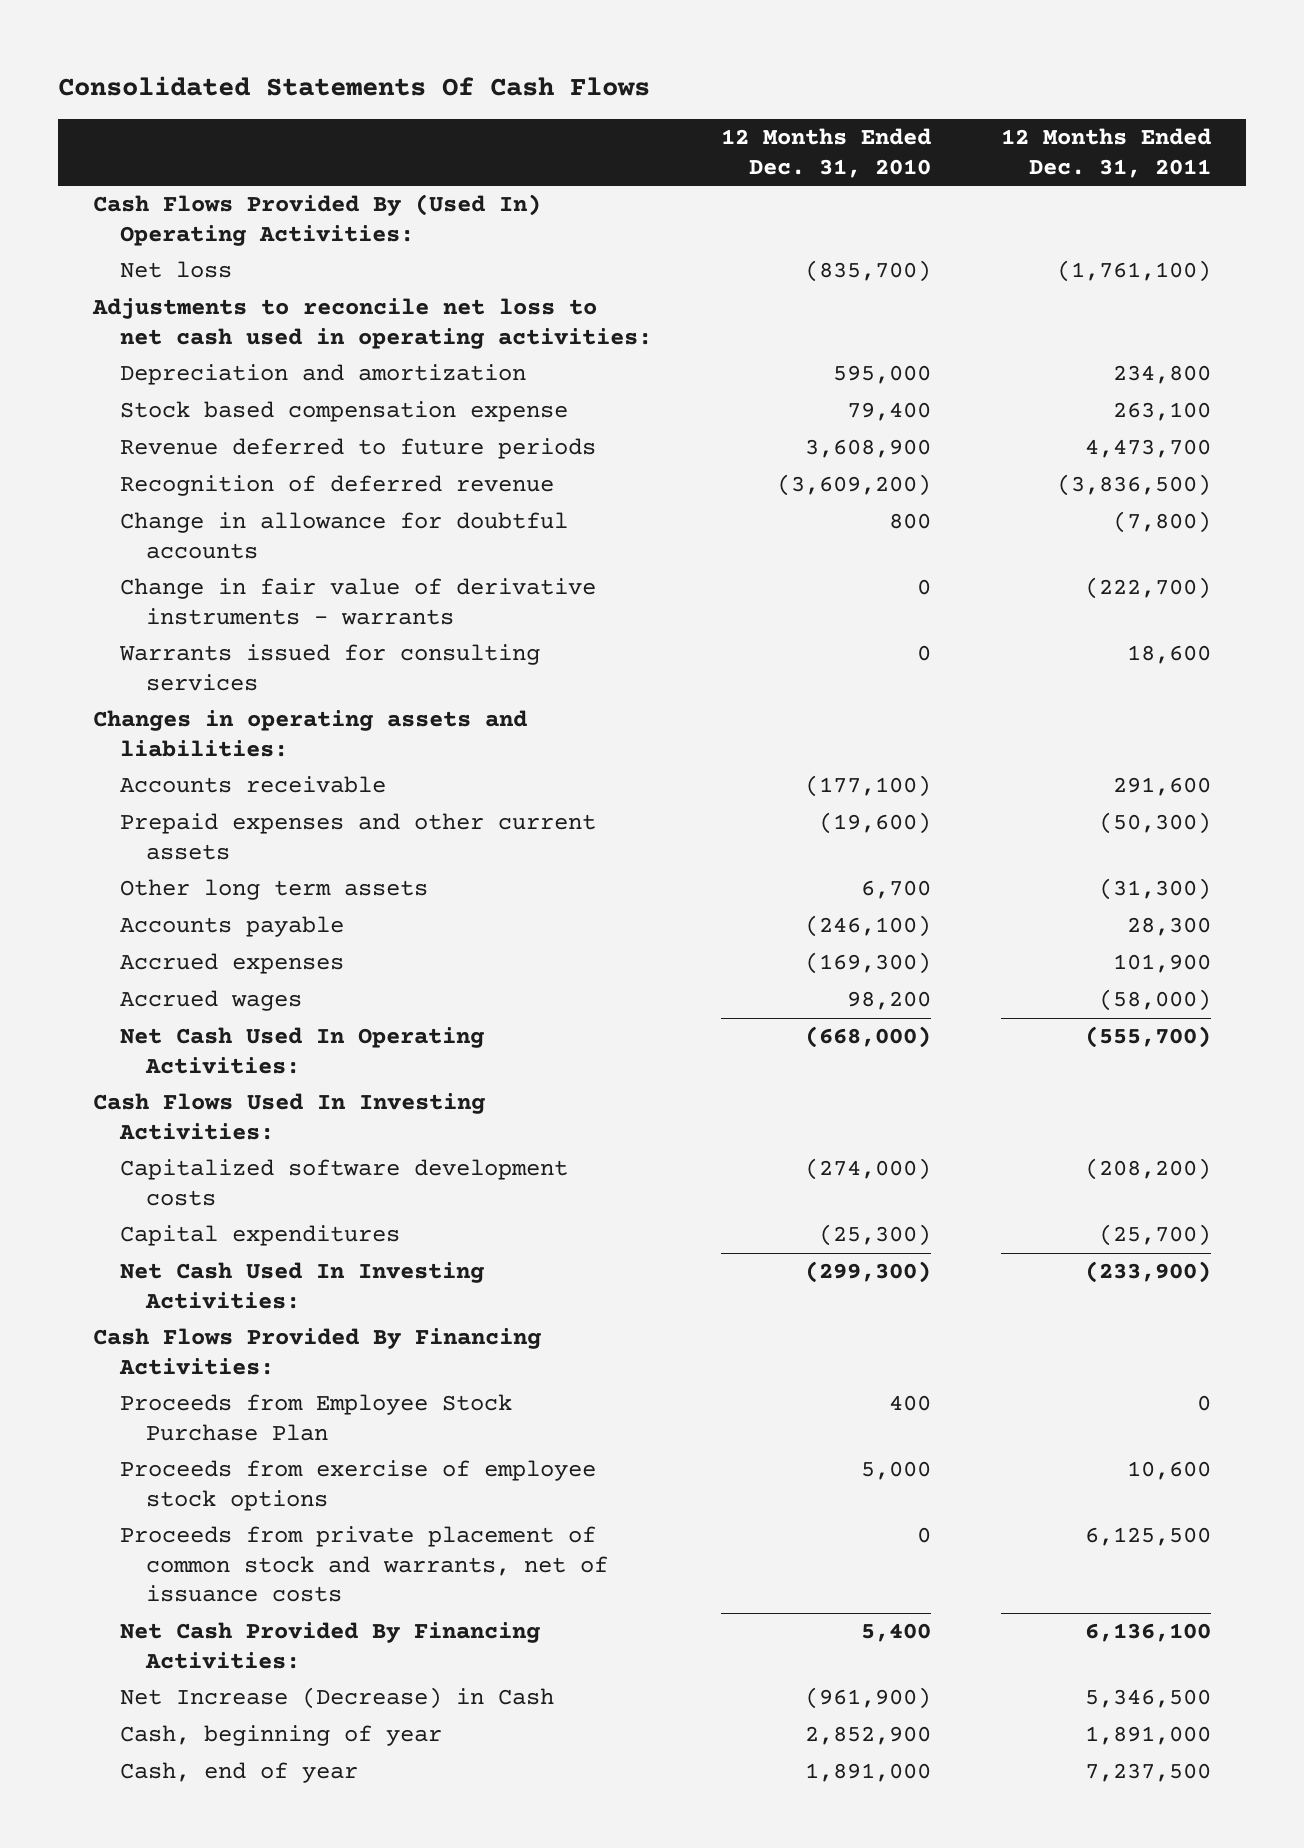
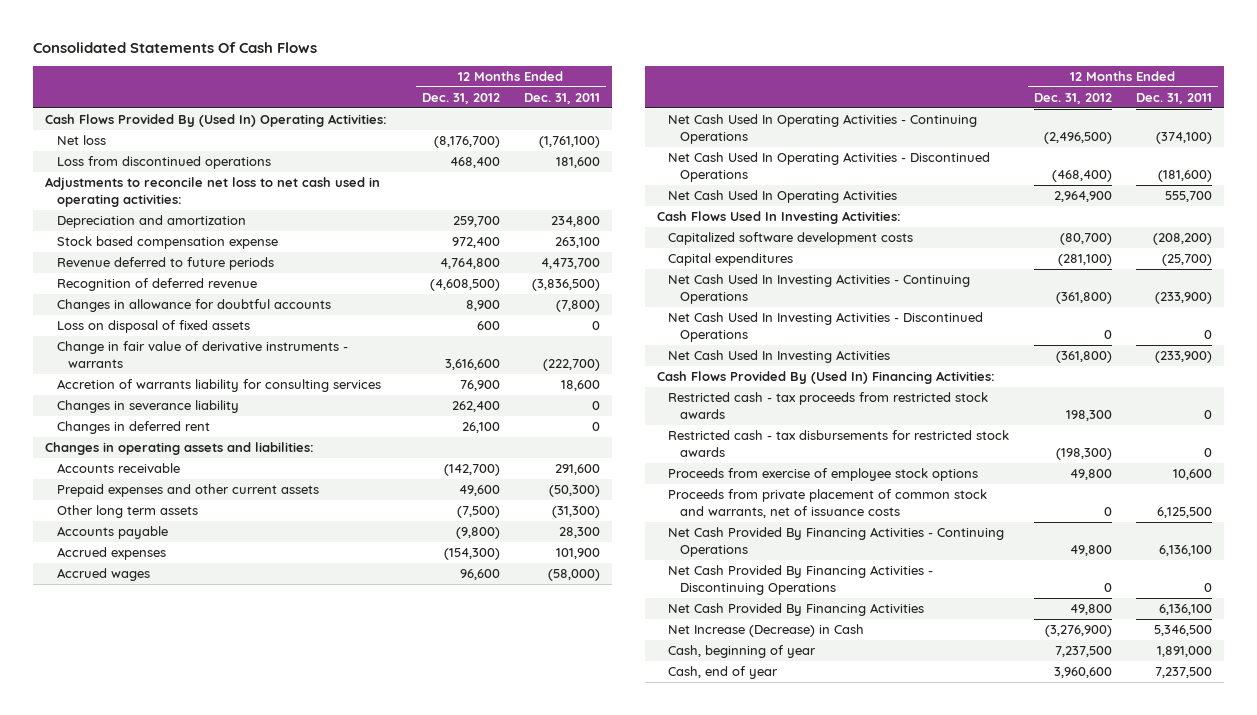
- | 12 Months Ended Dec. 31, 2010 | 12 Months Ended Dec. 31, 2011
+ | 12 Months Ended Dec. 31, 2012 | 12 Months Ended Dec. 31, 2011
+ Loss from discontinued operations | 468,400 | 181,600
- Change in allowance for doubtful accounts | 800 | (7,800)
+ Changes in allowance for doubtful accounts | 8,900 | (7,800)
+ Loss on disposal of fixed assets | 600 | 0
- Warrants issued for consulting services | 0 | 18,600
+ Accretion of warrants liability for consulting services | 76,900 | 18,600
+ Changes in severance liability | 262,400 | 0
+ Changes in deferred rent | 26,100 | 0
- Net Cash Used In Operating Activities: | (668,000) | (555,700)
+ Net Cash Used In Operating Activities - Continuing Operations | (2,496,500) | (374,100)
+ Net Cash Used In Operating Activities - Discontinued Operations | (468,400) | (181,600)
+ Net Cash Used In Operating Activities | 2,964,900 | 555,700
- Net Cash Used In Investing Activities: | (299,300) | (233,900)
- Cash Flows Provided By Financing Activities:
- Proceeds from Employee Stock Purchase Plan | 400 | 0
+ Net Cash Used In Investing Activities - Continuing Operations | (361,800) | (233,900)
+ Net Cash Used In Investing Activities - Discontinued Operations | 0 | 0
+ Net Cash Used In Investing Activities | (361,800) | (233,900)
+ Cash Flows Provided By (Used In) Financing Activities:
+ Restricted cash - tax proceeds from restricted stock awards | 198,300 | 0
+ Restricted cash - tax disbursements for restricted stock awards | (198,300) | 0
- Net Cash Provided By Financing Activities: | 5,400 | 6,136,100
+ Net Cash Provided By Financing Activities - Continuing Operations | 49,800 | 6,136,100
+ Net Cash Provided By Financing Activities - Discontinuing Operations | 0 | 0
+ Net Cash Provided By Financing Activities | 49,800 | 6,136,100

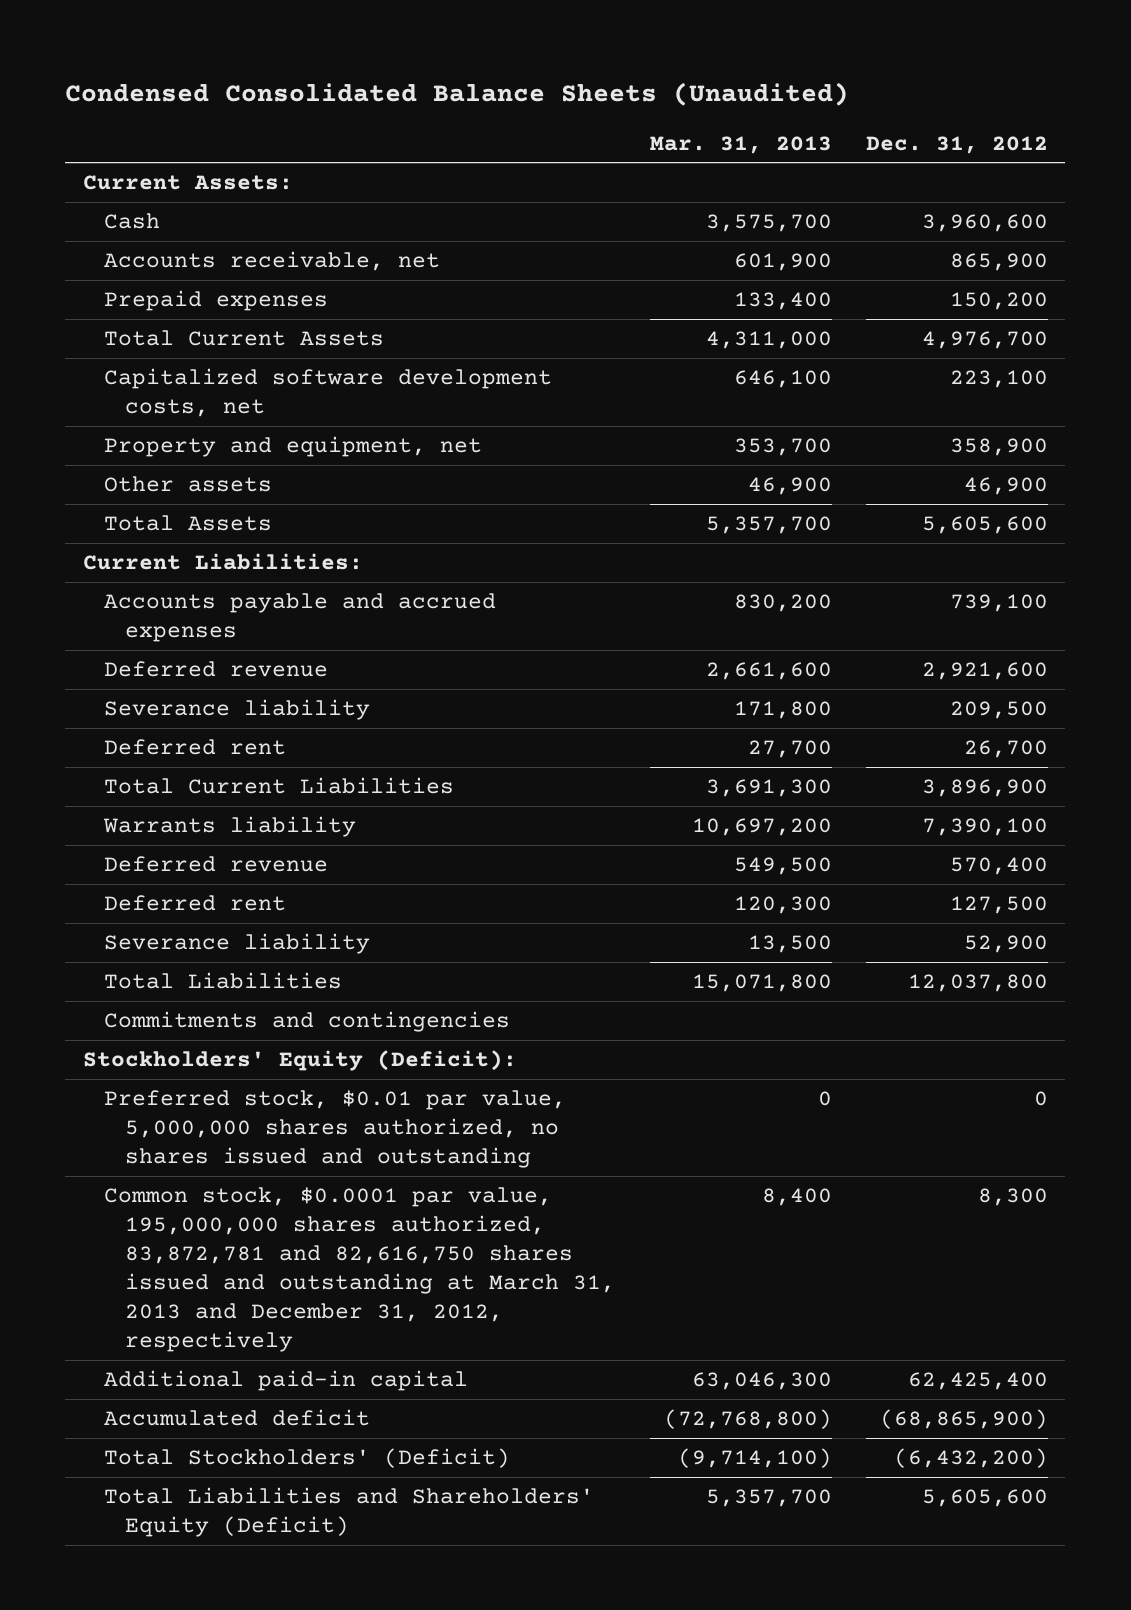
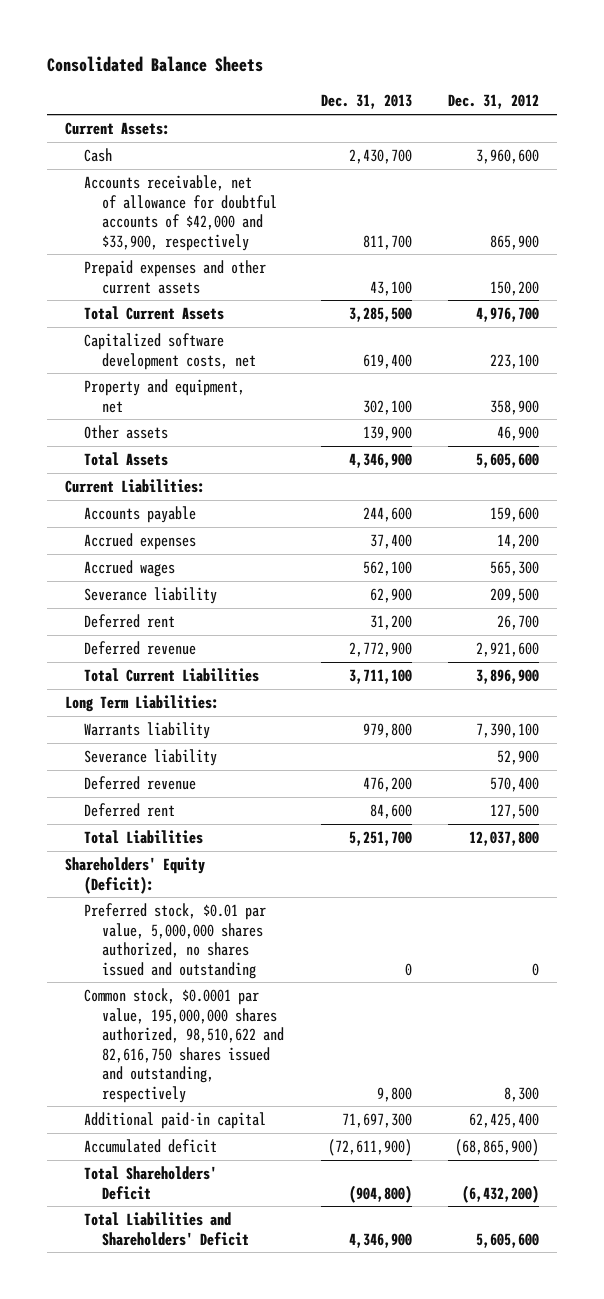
- Condensed Consolidated Balance Sheets (Unaudited)
+ Consolidated Balance Sheets
- | Mar. 31, 2013 | Dec. 31, 2012
+ | Dec. 31, 2013 | Dec. 31, 2012
- Accounts receivable, net | 601,900 | 865,900
- Prepaid expenses | 133,400 | 150,200
+ Accounts receivable, net of allowance for doubtful accounts of $42,000 and $33,900, respectively | 811,700 | 865,900
+ Prepaid expenses and other current assets | 43,100 | 150,200
- Accounts payable and accrued expenses | 830,200 | 739,100
+ Accounts payable | 244,600 | 159,600
+ Accrued expenses | 37,400 | 14,200
+ Accrued wages | 562,100 | 565,300
moved down: Deferred revenue | 2,772,900 | 2,921,600
+ Long Term Liabilities:
moved up: Severance liability | | 52,900
- Commitments and contingencies
- Stockholders' Equity (Deficit):
+ Shareholders' Equity (Deficit):
- Common stock, $0.0001 par value, 195,000,000 shares authorized, 83,872,781 and 82,616,750 shares issued and outstanding at March 31, 2013 and December 31, 2012, respectively | 8,400 | 8,300
+ Common stock, $0.0001 par value, 195,000,000 shares authorized, 98,510,622 and 82,616,750 shares issued and outstanding, respectively | 9,800 | 8,300
- Total Stockholders' (Deficit) | (9,714,100) | (6,432,200)
- Total Liabilities and Shareholders' Equity (Deficit) | 5,357,700 | 5,605,600
+ Total Shareholders' Deficit | (904,800) | (6,432,200)
+ Total Liabilities and Shareholders' Deficit | 4,346,900 | 5,605,600

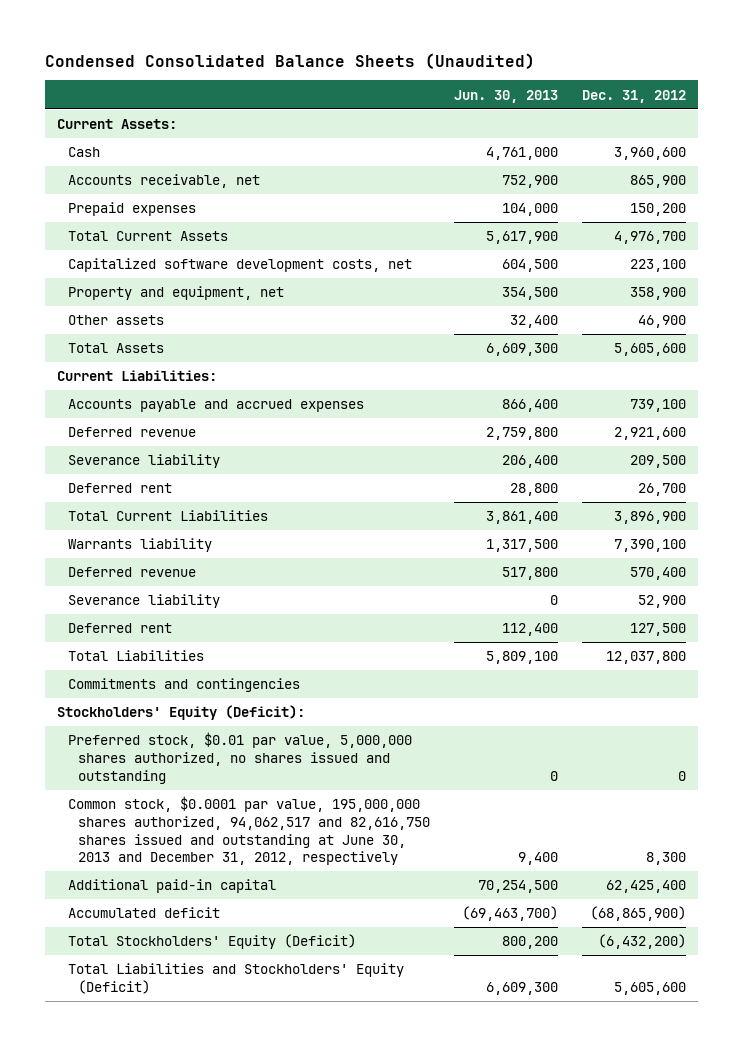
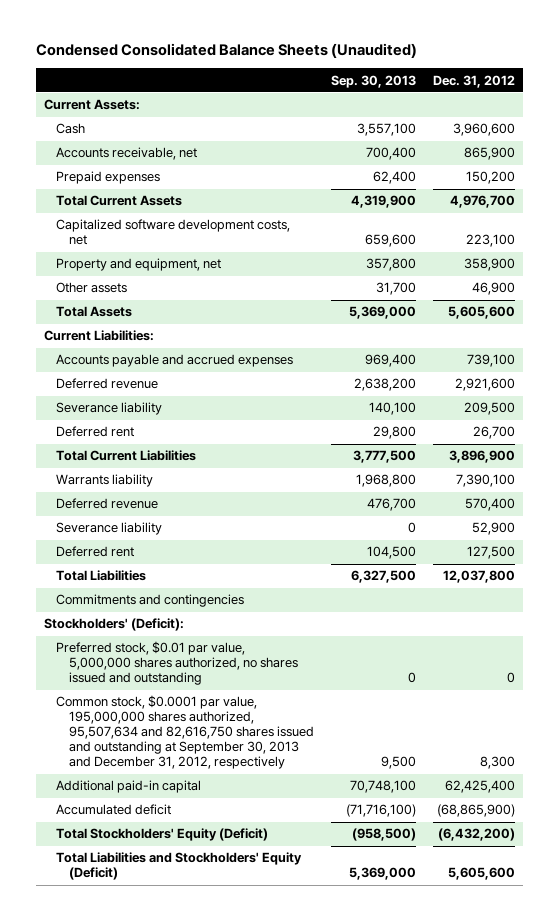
- | Jun. 30, 2013 | Dec. 31, 2012
+ | Sep. 30, 2013 | Dec. 31, 2012
- Stockholders' Equity (Deficit):
+ Stockholders' (Deficit):
- Common stock, $0.0001 par value, 195,000,000 shares authorized, 94,062,517 and 82,616,750 shares issued and outstanding at June 30, 2013 and December 31, 2012, respectively | 9,400 | 8,300
+ Common stock, $0.0001 par value, 195,000,000 shares authorized, 95,507,634 and 82,616,750 shares issued and outstanding at September 30, 2013 and December 31, 2012, respectively | 9,500 | 8,300

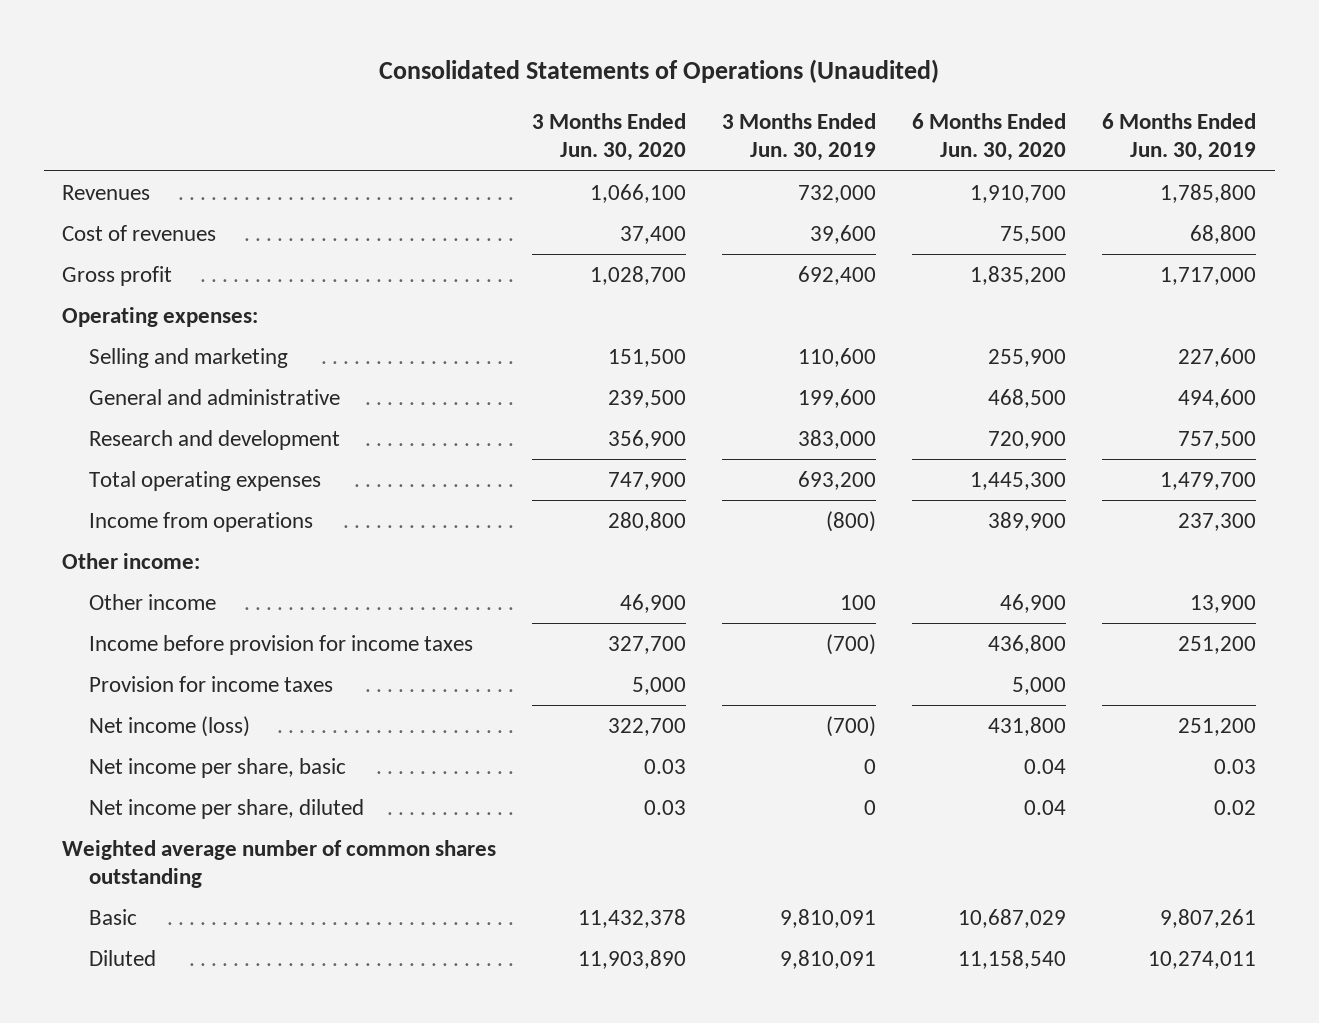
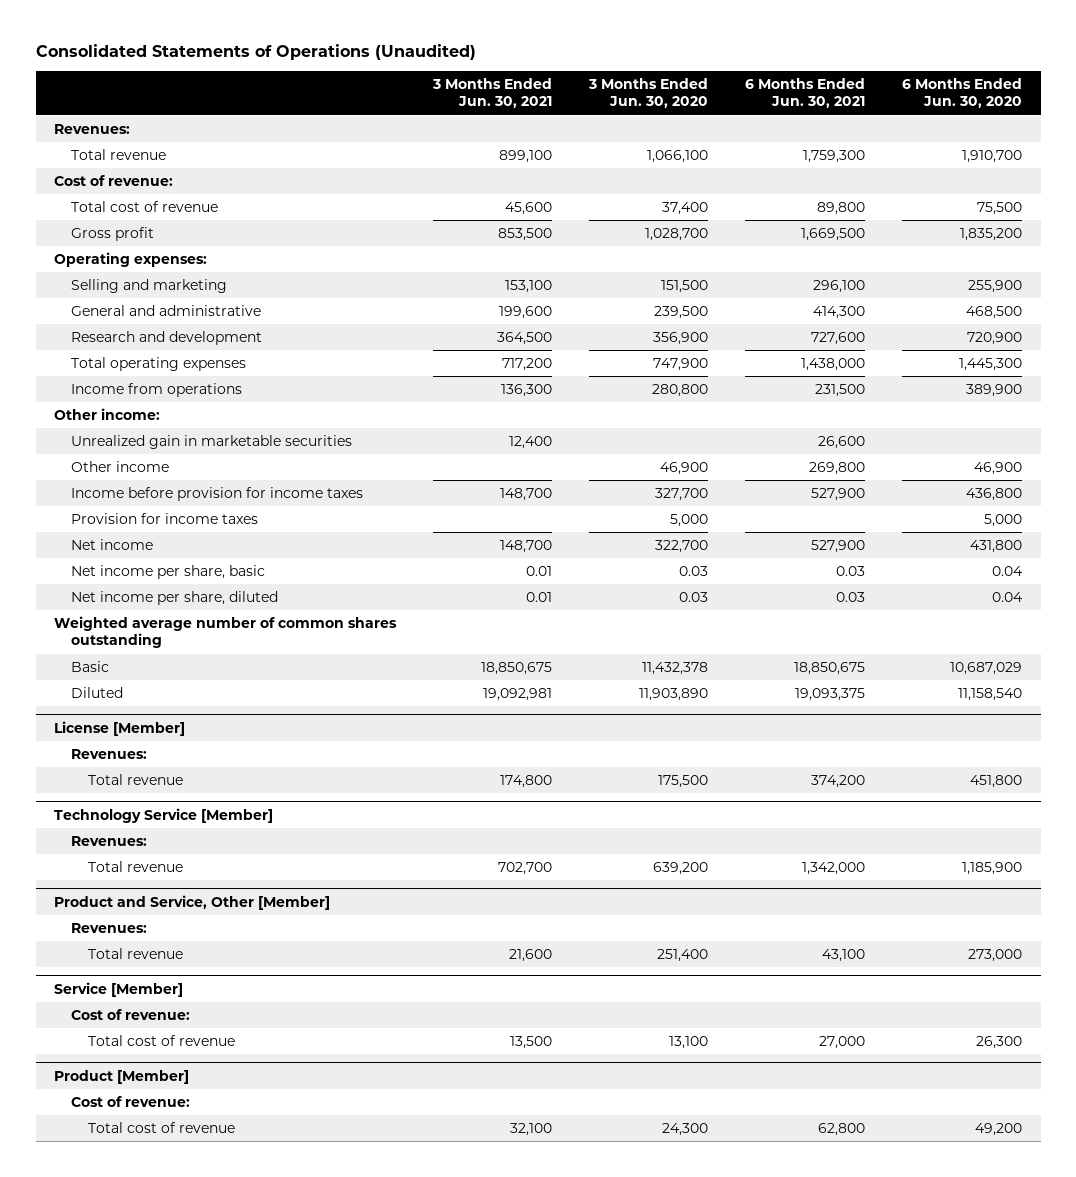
- | 3 Months Ended Jun. 30, 2020 | 3 Months Ended Jun. 30, 2019 | 6 Months Ended Jun. 30, 2020 | 6 Months Ended Jun. 30, 2019
+ | 3 Months Ended Jun. 30, 2021 | 3 Months Ended Jun. 30, 2020 | 6 Months Ended Jun. 30, 2021 | 6 Months Ended Jun. 30, 2020
- Revenues | 1,066,100 | 732,000 | 1,910,700 | 1,785,800
- Cost of revenues | 37,400 | 39,600 | 75,500 | 68,800
+ Revenues:
+ Total revenue | 899,100 | 1,066,100 | 1,759,300 | 1,910,700
+ Cost of revenue:
+ Total cost of revenue | 45,600 | 37,400 | 89,800 | 75,500
+ Unrealized gain in marketable securities | 12,400 | | 26,600 |
- Net income (loss) | 322,700 | (700) | 431,800 | 251,200
+ Net income | 148,700 | 322,700 | 527,900 | 431,800
+ License [Member]
+ Revenues:
+ Total revenue | 174,800 | 175,500 | 374,200 | 451,800
+ Technology Service [Member]
+ Revenues:
+ Total revenue | 702,700 | 639,200 | 1,342,000 | 1,185,900
+ Product and Service, Other [Member]
+ Revenues:
+ Total revenue | 21,600 | 251,400 | 43,100 | 273,000
+ Service [Member]
+ Cost of revenue:
+ Total cost of revenue | 13,500 | 13,100 | 27,000 | 26,300
+ Product [Member]
+ Cost of revenue:
+ Total cost of revenue | 32,100 | 24,300 | 62,800 | 49,200

